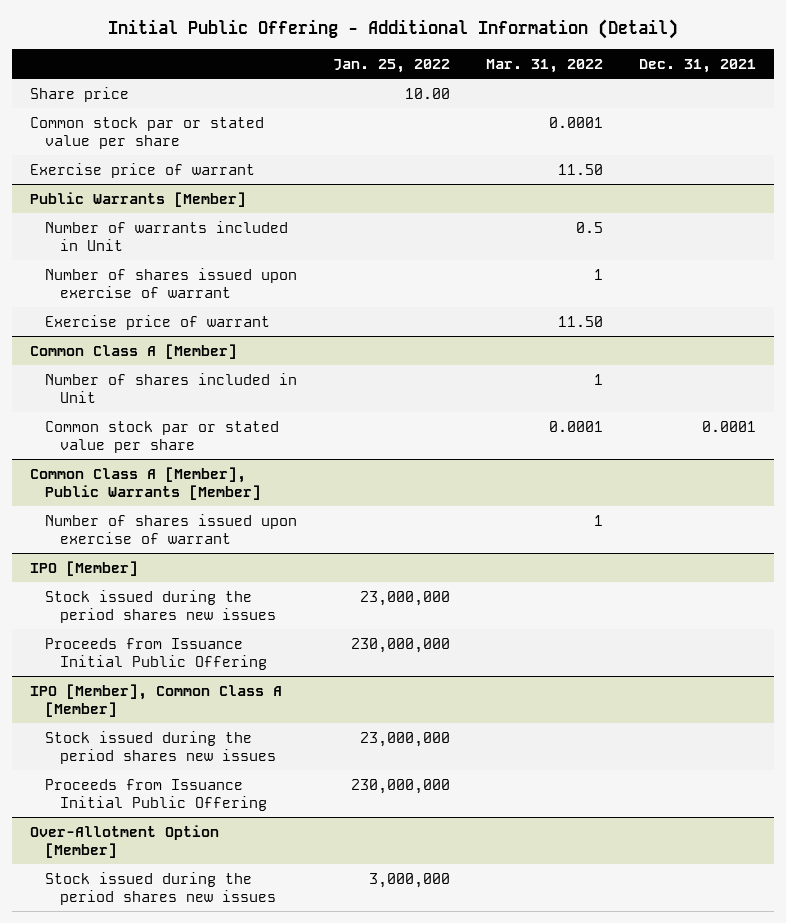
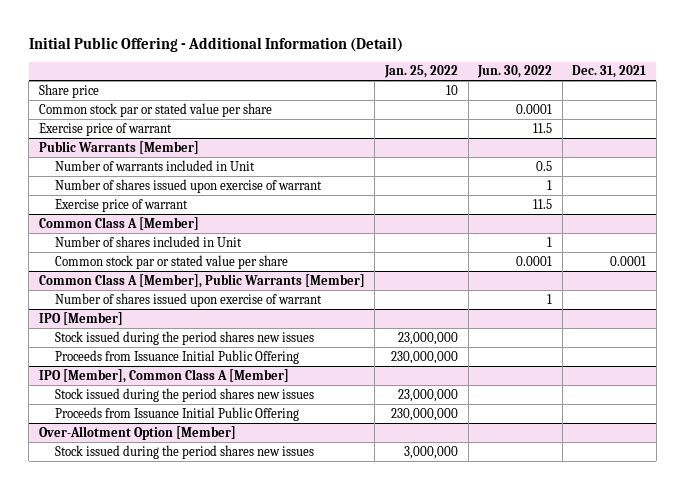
- | Jan. 25, 2022 | Mar. 31, 2022 | Dec. 31, 2021
+ | Jan. 25, 2022 | Jun. 30, 2022 | Dec. 31, 2021
- Share price | 10.00 | |
+ Share price | 10 | |

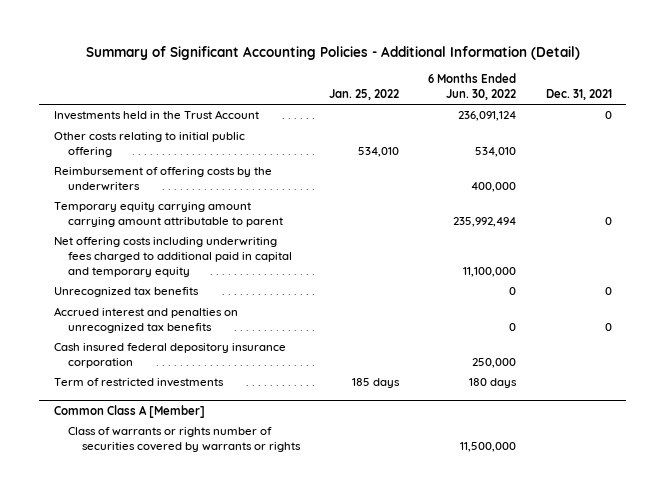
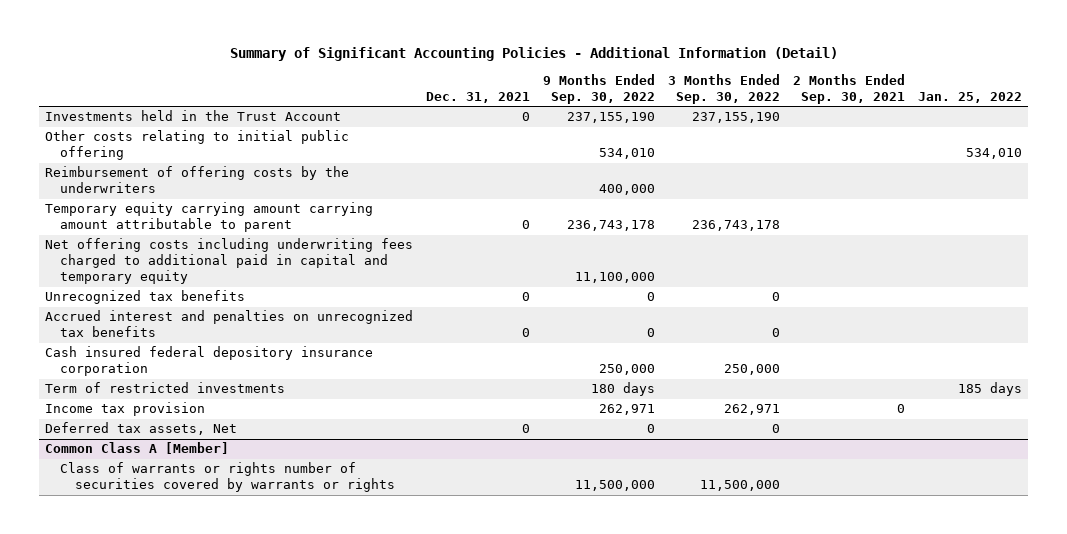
- | Jan. 25, 2022 | 6 Months Ended Jun. 30, 2022 | Dec. 31, 2021
+ | Dec. 31, 2021 | 9 Months Ended Sep. 30, 2022 | 3 Months Ended Sep. 30, 2022 | 2 Months Ended Sep. 30, 2021 | Jan. 25, 2022
+ Income tax provision | | 262,971 | 262,971 | 0 |
+ Deferred tax assets, Net | 0 | 0 | 0 | |

